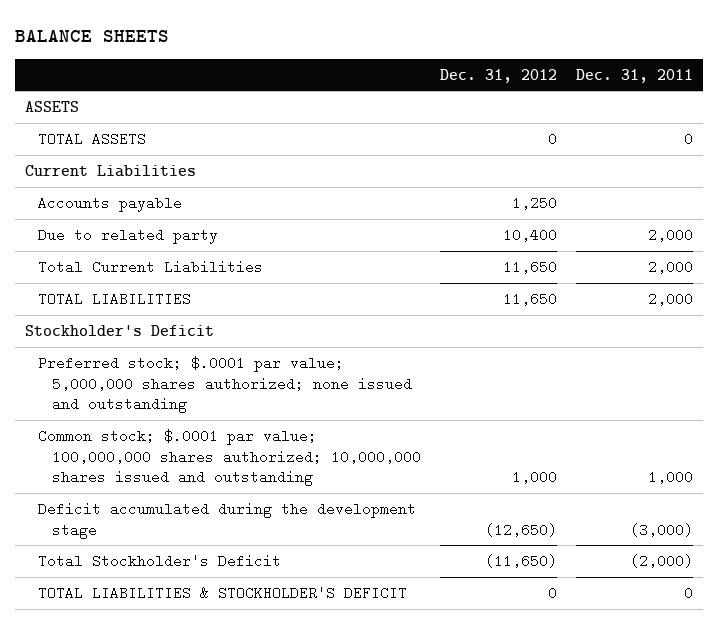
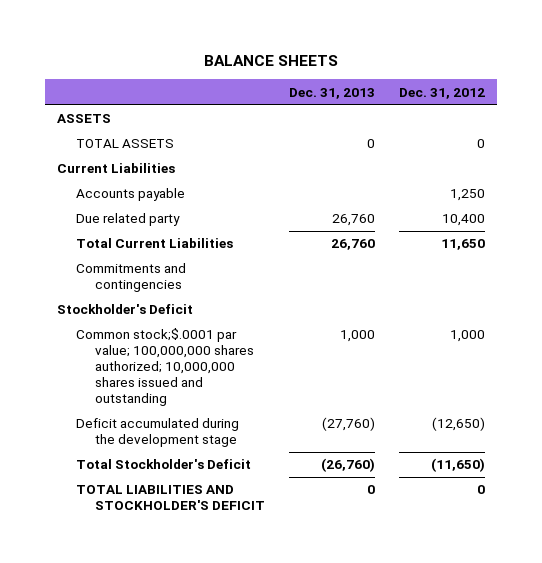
- | Dec. 31, 2012 | Dec. 31, 2011
+ | Dec. 31, 2013 | Dec. 31, 2012
- Due to related party | 10,400 | 2,000
+ Due related party | 26,760 | 10,400
- TOTAL LIABILITIES | 11,650 | 2,000
+ Commitments and contingencies
- Preferred stock; $.0001 par value; 5,000,000 shares authorized; none issued and outstanding
- Common stock; $.0001 par value; 100,000,000 shares authorized; 10,000,000 shares issued and outstanding | 1,000 | 1,000
+ Common stock;$.0001 par value; 100,000,000 shares authorized; 10,000,000 shares issued and outstanding | 1,000 | 1,000
- TOTAL LIABILITIES & STOCKHOLDER'S DEFICIT | 0 | 0
+ TOTAL LIABILITIES AND STOCKHOLDER'S DEFICIT | 0 | 0

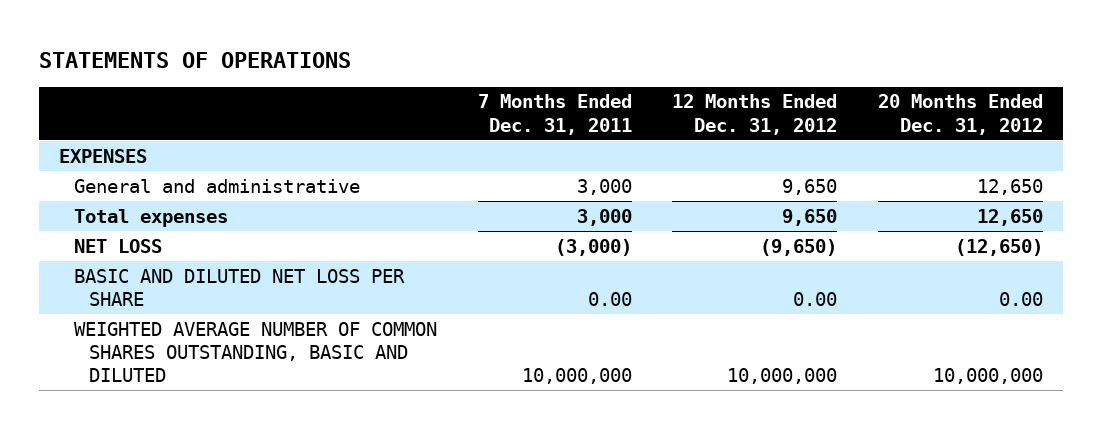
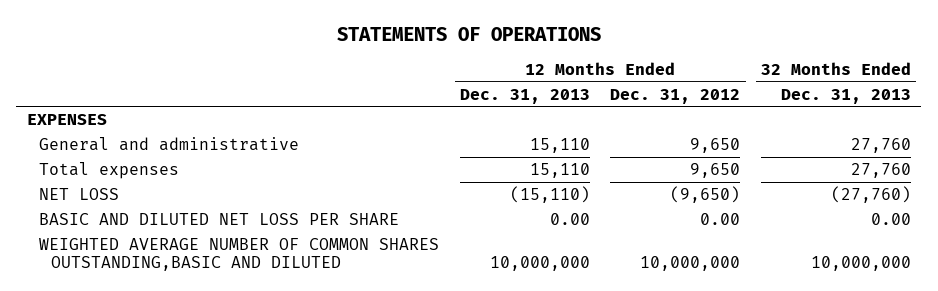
- | 7 Months Ended Dec. 31, 2011 | 12 Months Ended Dec. 31, 2012 | 20 Months Ended Dec. 31, 2012
+ | 12 Months Ended Dec. 31, 2013 | 12 Months Ended Dec. 31, 2012 | 32 Months Ended Dec. 31, 2013
- WEIGHTED AVERAGE NUMBER OF COMMON SHARES OUTSTANDING, BASIC AND DILUTED | 10,000,000 | 10,000,000 | 10,000,000
+ WEIGHTED AVERAGE NUMBER OF COMMON SHARES OUTSTANDING,BASIC AND DILUTED | 10,000,000 | 10,000,000 | 10,000,000

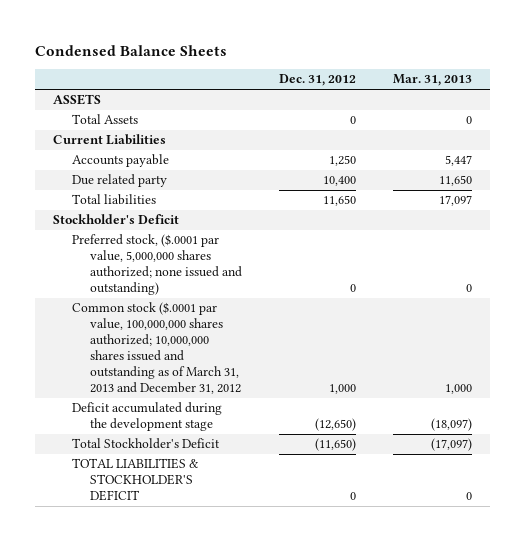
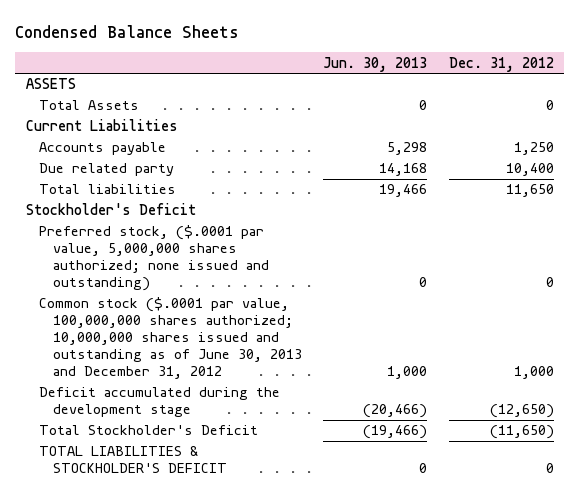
- | Dec. 31, 2012 | Mar. 31, 2013
+ | Jun. 30, 2013 | Dec. 31, 2012
- Common stock ($.0001 par value, 100,000,000 shares authorized; 10,000,000 shares issued and outstanding as of March 31, 2013 and December 31, 2012 | 1,000 | 1,000
+ Common stock ($.0001 par value, 100,000,000 shares authorized; 10,000,000 shares issued and outstanding as of June 30, 2013 and December 31, 2012 | 1,000 | 1,000

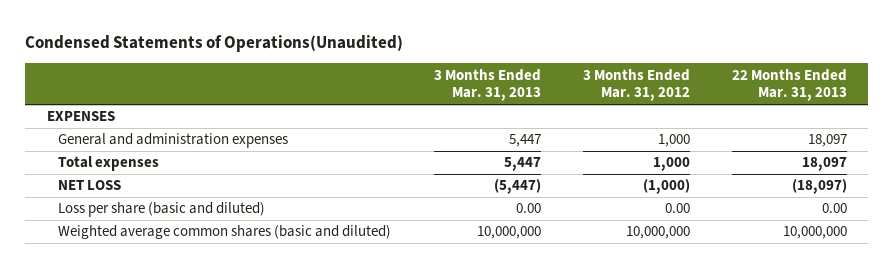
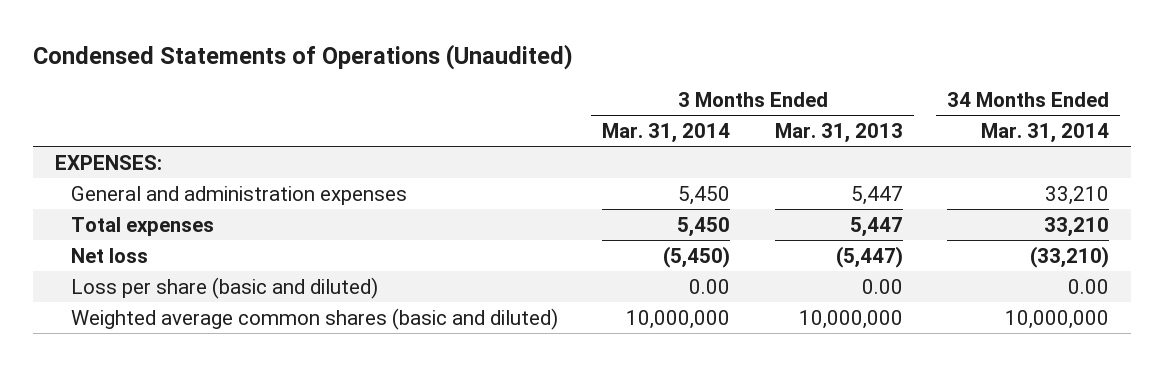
- Condensed Statements of Operations(Unaudited)
+ Condensed Statements of Operations (Unaudited)
- | 3 Months Ended Mar. 31, 2013 | 3 Months Ended Mar. 31, 2012 | 22 Months Ended Mar. 31, 2013
+ | 3 Months Ended Mar. 31, 2014 | 3 Months Ended Mar. 31, 2013 | 34 Months Ended Mar. 31, 2014
- EXPENSES
+ EXPENSES:
- NET LOSS | (5,447) | (1,000) | (18,097)
+ Net loss | (5,450) | (5,447) | (33,210)

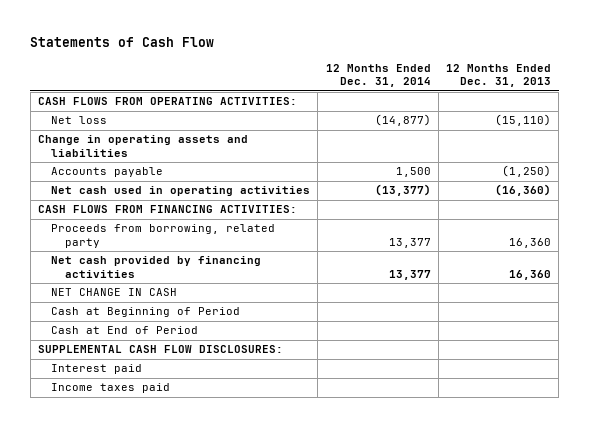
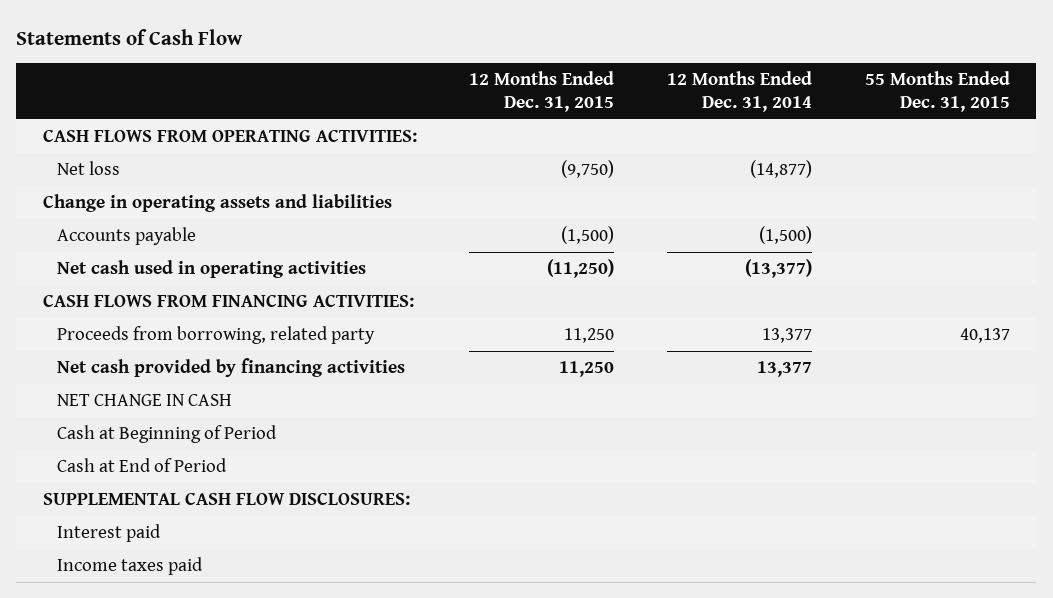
- | 12 Months Ended Dec. 31, 2014 | 12 Months Ended Dec. 31, 2013
+ | 12 Months Ended Dec. 31, 2015 | 12 Months Ended Dec. 31, 2014 | 55 Months Ended Dec. 31, 2015
- Accounts payable | 1,500 | (1,250)
+ Accounts payable | (1,500) | (1,500) |

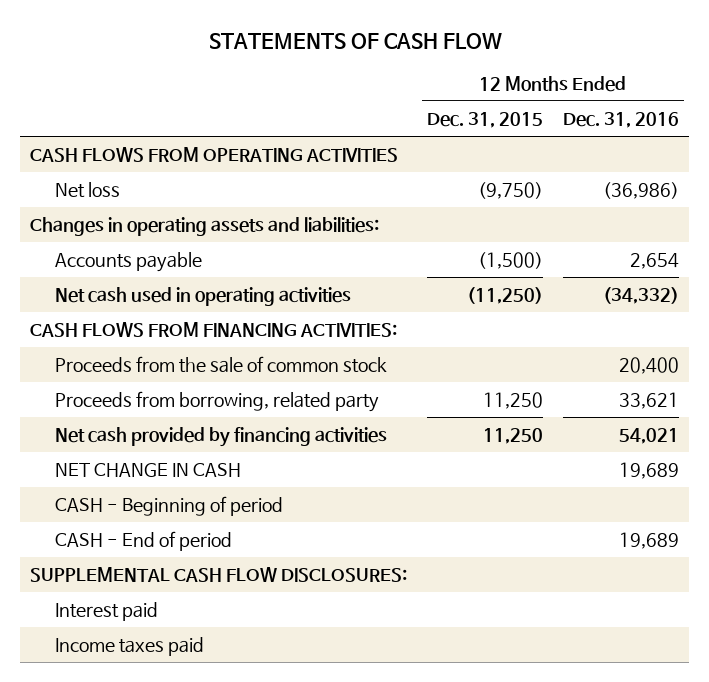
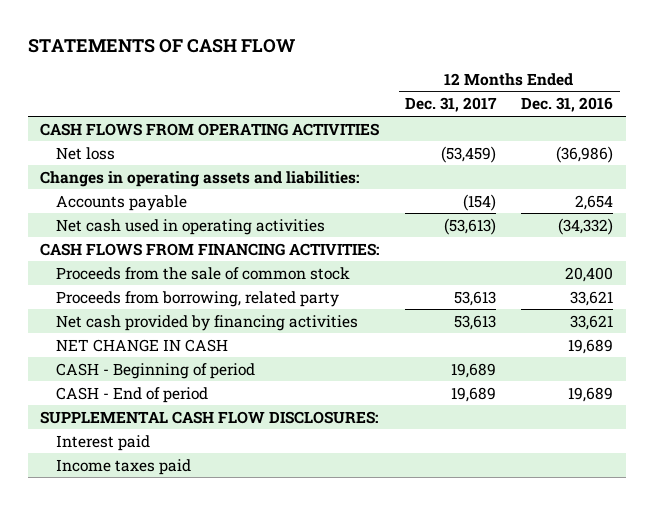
- | 12 Months Ended Dec. 31, 2015 | 12 Months Ended Dec. 31, 2016
+ | 12 Months Ended Dec. 31, 2017 | 12 Months Ended Dec. 31, 2016
- Net cash provided by financing activities | 11,250 | 54,021
+ Net cash provided by financing activities | 53,613 | 33,621

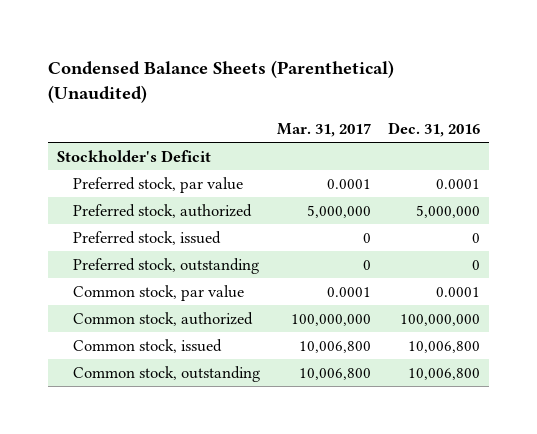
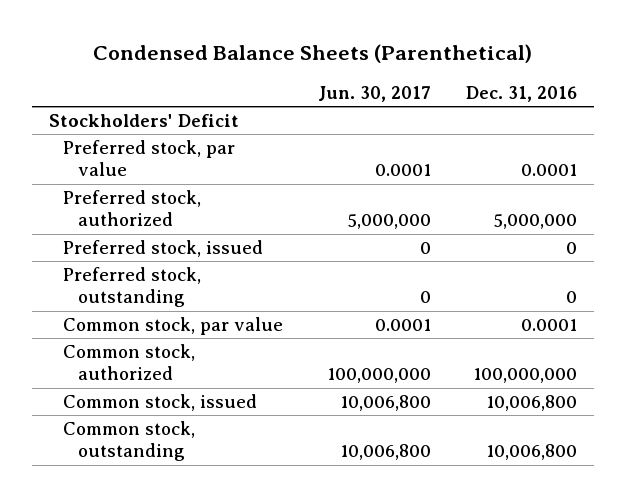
- Condensed Balance Sheets (Parenthetical) (Unaudited)
+ Condensed Balance Sheets (Parenthetical)
- | Mar. 31, 2017 | Dec. 31, 2016
+ | Jun. 30, 2017 | Dec. 31, 2016
- Stockholder's Deficit
+ Stockholders' Deficit

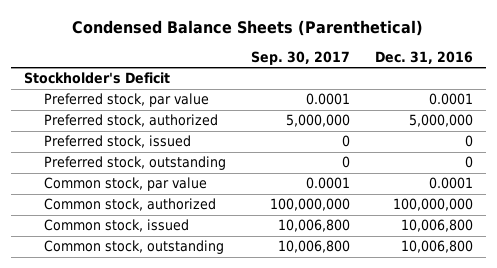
- | Jun. 30, 2017 | Dec. 31, 2016
+ | Sep. 30, 2017 | Dec. 31, 2016
- Stockholders' Deficit
+ Stockholder's Deficit

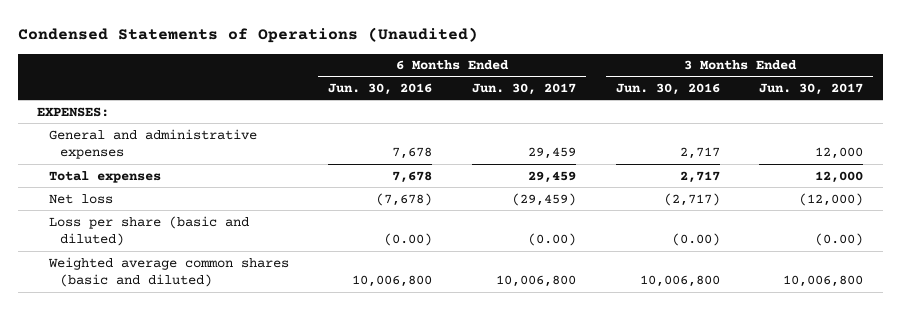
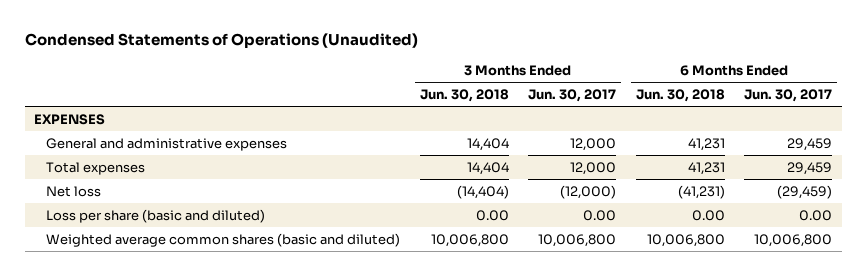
- | 6 Months Ended Jun. 30, 2016 | 6 Months Ended Jun. 30, 2017 | 3 Months Ended Jun. 30, 2016 | 3 Months Ended Jun. 30, 2017
+ | 3 Months Ended Jun. 30, 2018 | 3 Months Ended Jun. 30, 2017 | 6 Months Ended Jun. 30, 2018 | 6 Months Ended Jun. 30, 2017
- EXPENSES:
+ EXPENSES
- Loss per share (basic and diluted) | (0.00) | (0.00) | (0.00) | (0.00)
+ Loss per share (basic and diluted) | 0.00 | 0.00 | 0.00 | 0.00

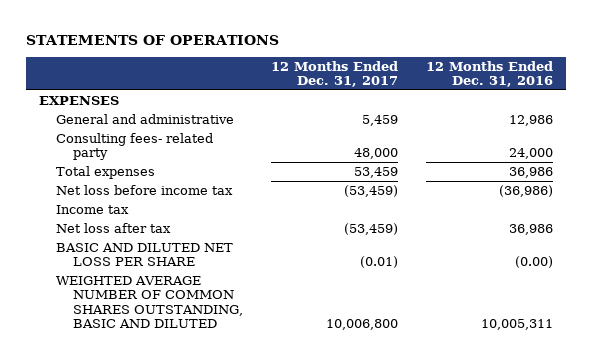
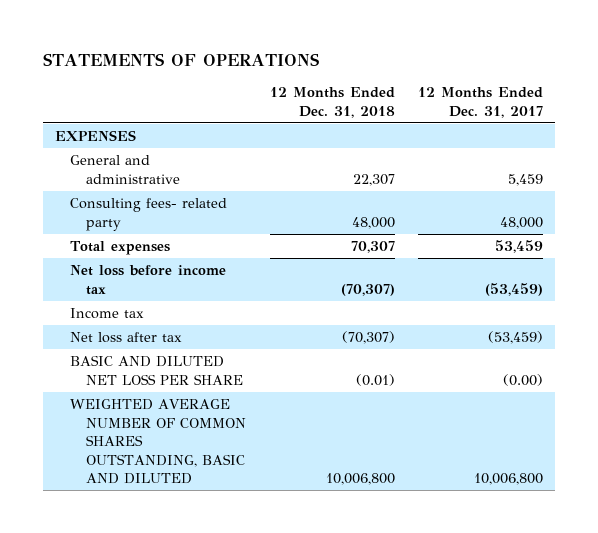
- | 12 Months Ended Dec. 31, 2017 | 12 Months Ended Dec. 31, 2016
+ | 12 Months Ended Dec. 31, 2018 | 12 Months Ended Dec. 31, 2017
- BASIC AND DILUTED NET LOSS PER SHARE | (0.01) | (0.00)
+ BASIC AND DILUTED NET LOSS PER SHARE | (0.01) | (0.00)

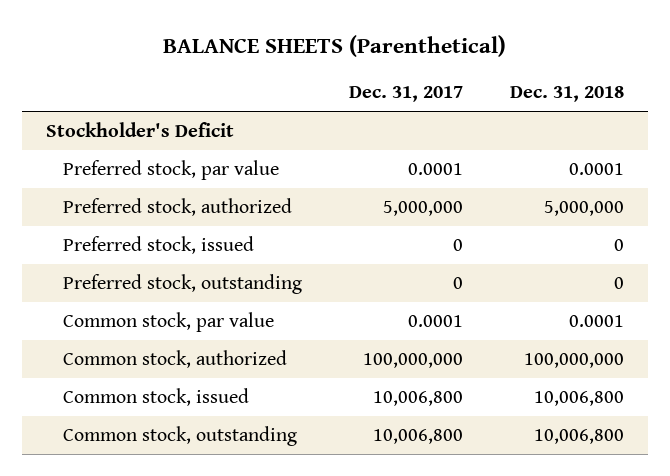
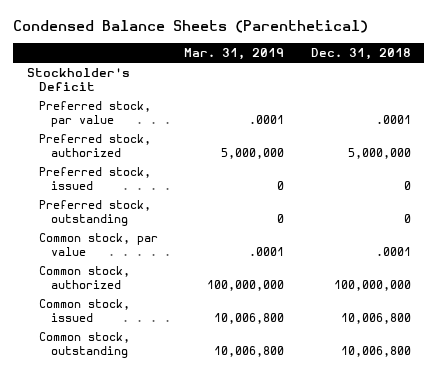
- BALANCE SHEETS (Parenthetical)
+ Condensed Balance Sheets (Parenthetical)
- | Dec. 31, 2017 | Dec. 31, 2018
+ | Mar. 31, 2019 | Dec. 31, 2018
- Preferred stock, par value | 0.0001 | 0.0001
+ Preferred stock, par value | .0001 | .0001
- Common stock, par value | 0.0001 | 0.0001
+ Common stock, par value | .0001 | .0001

